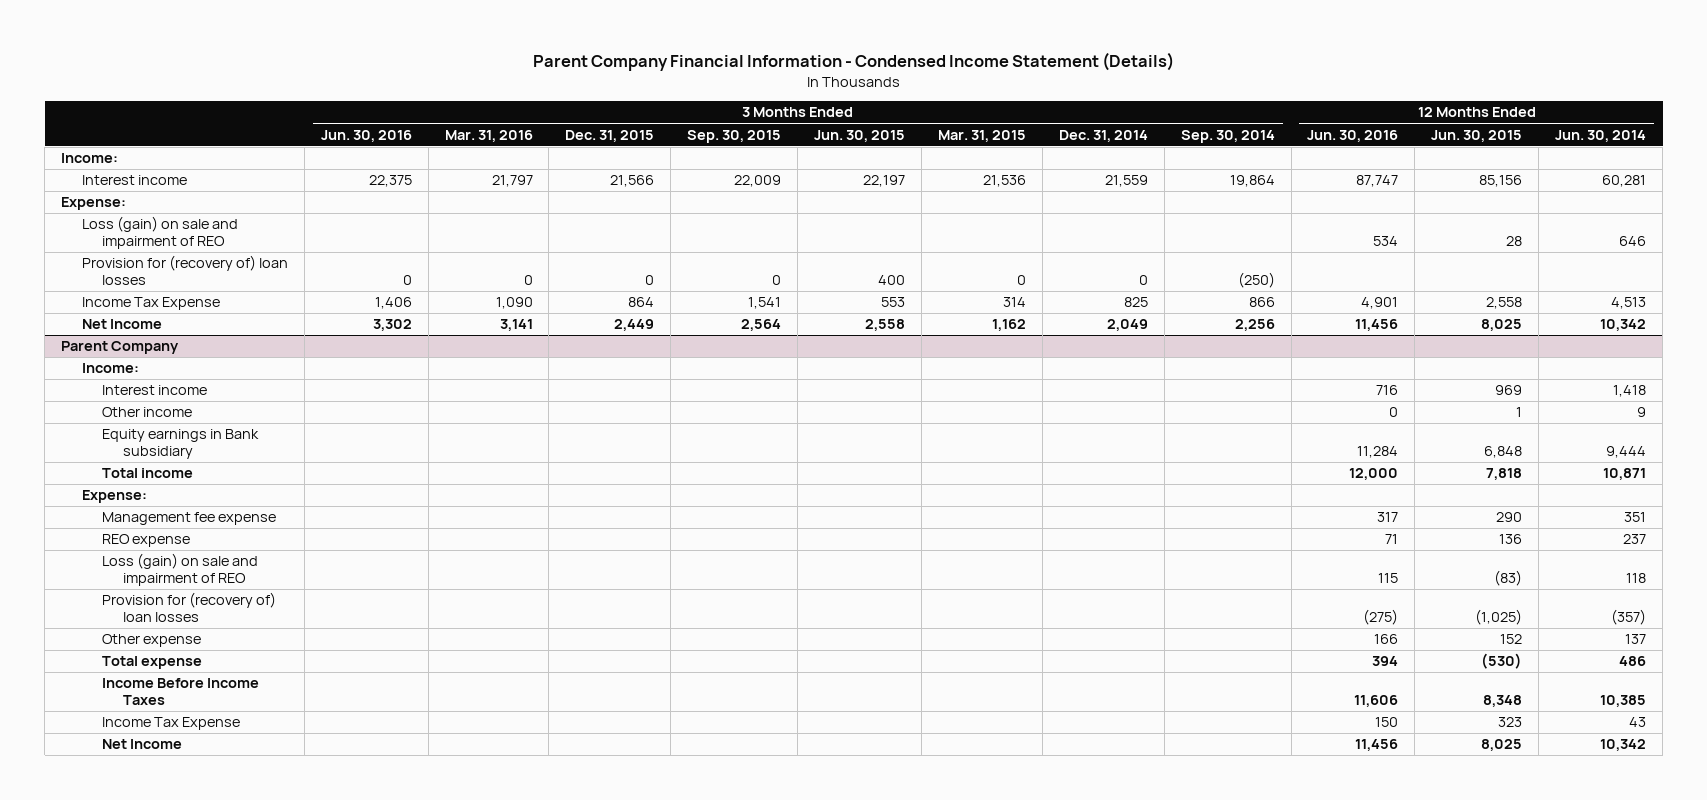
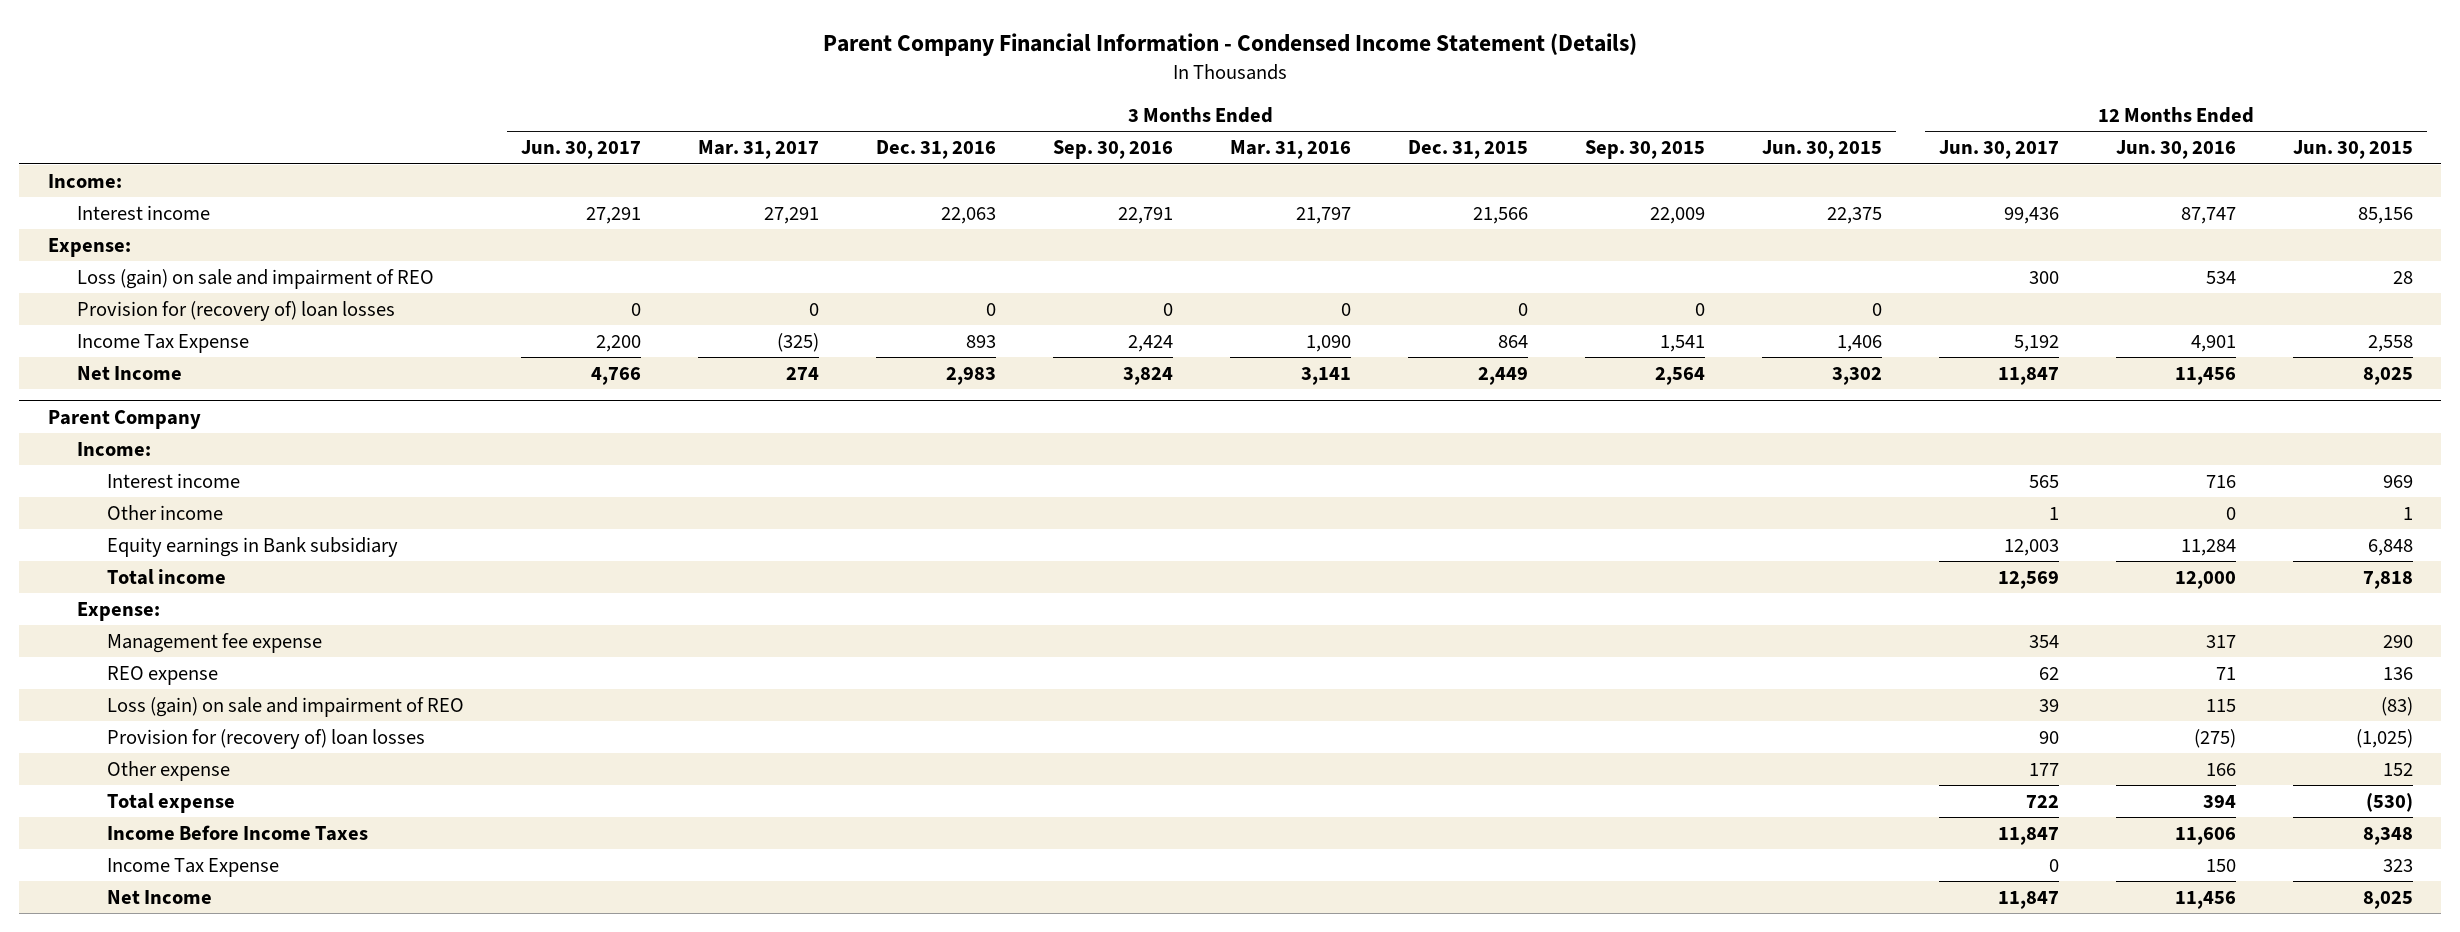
- | 3 Months Ended Jun. 30, 2016 | 3 Months Ended Mar. 31, 2016 | 3 Months Ended Dec. 31, 2015 | 3 Months Ended Sep. 30, 2015 | 3 Months Ended Jun. 30, 2015 | 3 Months Ended Mar. 31, 2015 | 3 Months Ended Dec. 31, 2014 | 3 Months Ended Sep. 30, 2014 | 12 Months Ended Jun. 30, 2016 | 12 Months Ended Jun. 30, 2015 | 12 Months Ended Jun. 30, 2014
+ | 3 Months Ended Jun. 30, 2017 | 3 Months Ended Mar. 31, 2017 | 3 Months Ended Dec. 31, 2016 | 3 Months Ended Sep. 30, 2016 | 3 Months Ended Mar. 31, 2016 | 3 Months Ended Dec. 31, 2015 | 3 Months Ended Sep. 30, 2015 | 3 Months Ended Jun. 30, 2015 | 12 Months Ended Jun. 30, 2017 | 12 Months Ended Jun. 30, 2016 | 12 Months Ended Jun. 30, 2015
- Interest income | 22,375 | 21,797 | 21,566 | 22,009 | 22,197 | 21,536 | 21,559 | 19,864 | 87,747 | 85,156 | 60,281
+ Interest income | 27,291 | 27,291 | 22,063 | 22,791 | 21,797 | 21,566 | 22,009 | 22,375 | 99,436 | 87,747 | 85,156
- Provision for (recovery of) loan losses | 0 | 0 | 0 | 0 | 400 | 0 | 0 | (250) | | |
- Income Tax Expense | 1,406 | 1,090 | 864 | 1,541 | 553 | 314 | 825 | 866 | 4,901 | 2,558 | 4,513
- Net Income | 3,302 | 3,141 | 2,449 | 2,564 | 2,558 | 1,162 | 2,049 | 2,256 | 11,456 | 8,025 | 10,342
+ Provision for (recovery of) loan losses | 0 | 0 | 0 | 0 | 0 | 0 | 0 | 0 | | |
+ Income Tax Expense | 2,200 | (325) | 893 | 2,424 | 1,090 | 864 | 1,541 | 1,406 | 5,192 | 4,901 | 2,558
+ Net Income | 4,766 | 274 | 2,983 | 3,824 | 3,141 | 2,449 | 2,564 | 3,302 | 11,847 | 11,456 | 8,025

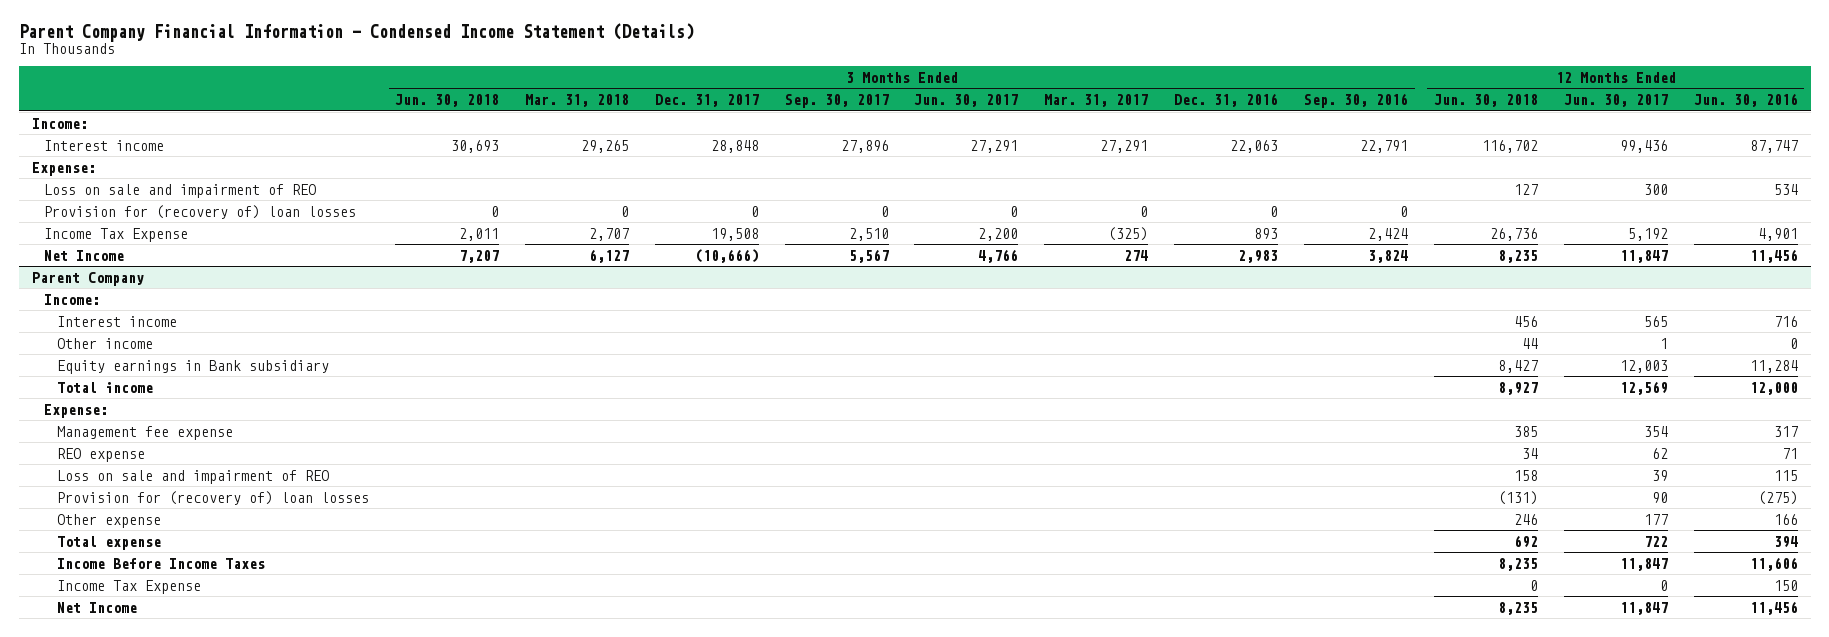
- | 3 Months Ended Jun. 30, 2017 | 3 Months Ended Mar. 31, 2017 | 3 Months Ended Dec. 31, 2016 | 3 Months Ended Sep. 30, 2016 | 3 Months Ended Mar. 31, 2016 | 3 Months Ended Dec. 31, 2015 | 3 Months Ended Sep. 30, 2015 | 3 Months Ended Jun. 30, 2015 | 12 Months Ended Jun. 30, 2017 | 12 Months Ended Jun. 30, 2016 | 12 Months Ended Jun. 30, 2015
+ | 3 Months Ended Jun. 30, 2018 | 3 Months Ended Mar. 31, 2018 | 3 Months Ended Dec. 31, 2017 | 3 Months Ended Sep. 30, 2017 | 3 Months Ended Jun. 30, 2017 | 3 Months Ended Mar. 31, 2017 | 3 Months Ended Dec. 31, 2016 | 3 Months Ended Sep. 30, 2016 | 12 Months Ended Jun. 30, 2018 | 12 Months Ended Jun. 30, 2017 | 12 Months Ended Jun. 30, 2016
- Loss (gain) on sale and impairment of REO | | | | | | | | | 300 | 534 | 28
+ Loss on sale and impairment of REO | | | | | | | | | 127 | 300 | 534
@ Parent Company
- Loss (gain) on sale and impairment of REO | | | | | | | | | 39 | 115 | (83)
+ Loss on sale and impairment of REO | | | | | | | | | 158 | 39 | 115

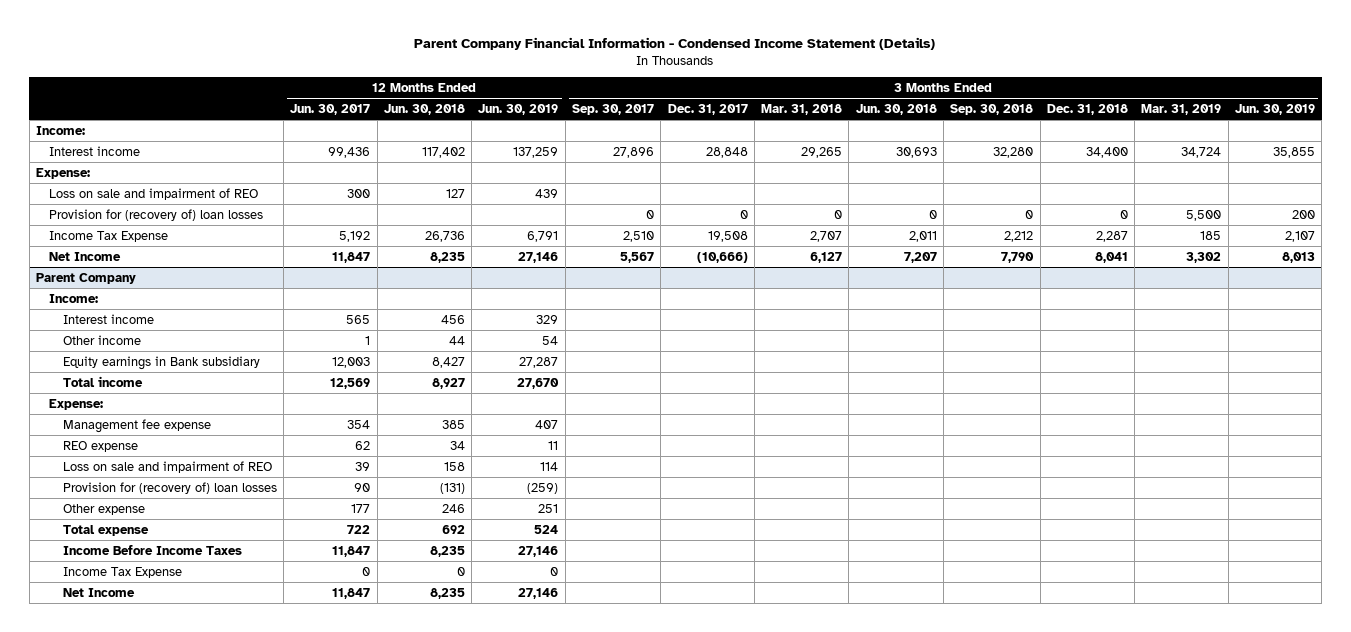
- | 3 Months Ended Jun. 30, 2018 | 3 Months Ended Mar. 31, 2018 | 3 Months Ended Dec. 31, 2017 | 3 Months Ended Sep. 30, 2017 | 3 Months Ended Jun. 30, 2017 | 3 Months Ended Mar. 31, 2017 | 3 Months Ended Dec. 31, 2016 | 3 Months Ended Sep. 30, 2016 | 12 Months Ended Jun. 30, 2018 | 12 Months Ended Jun. 30, 2017 | 12 Months Ended Jun. 30, 2016
+ | 12 Months Ended Jun. 30, 2017 | 12 Months Ended Jun. 30, 2018 | 12 Months Ended Jun. 30, 2019 | 3 Months Ended Sep. 30, 2017 | 3 Months Ended Dec. 31, 2017 | 3 Months Ended Mar. 31, 2018 | 3 Months Ended Jun. 30, 2018 | 3 Months Ended Sep. 30, 2018 | 3 Months Ended Dec. 31, 2018 | 3 Months Ended Mar. 31, 2019 | 3 Months Ended Jun. 30, 2019
- Interest income | 30,693 | 29,265 | 28,848 | 27,896 | 27,291 | 27,291 | 22,063 | 22,791 | 116,702 | 99,436 | 87,747
+ Interest income | 99,436 | 117,402 | 137,259 | 27,896 | 28,848 | 29,265 | 30,693 | 32,280 | 34,400 | 34,724 | 35,855

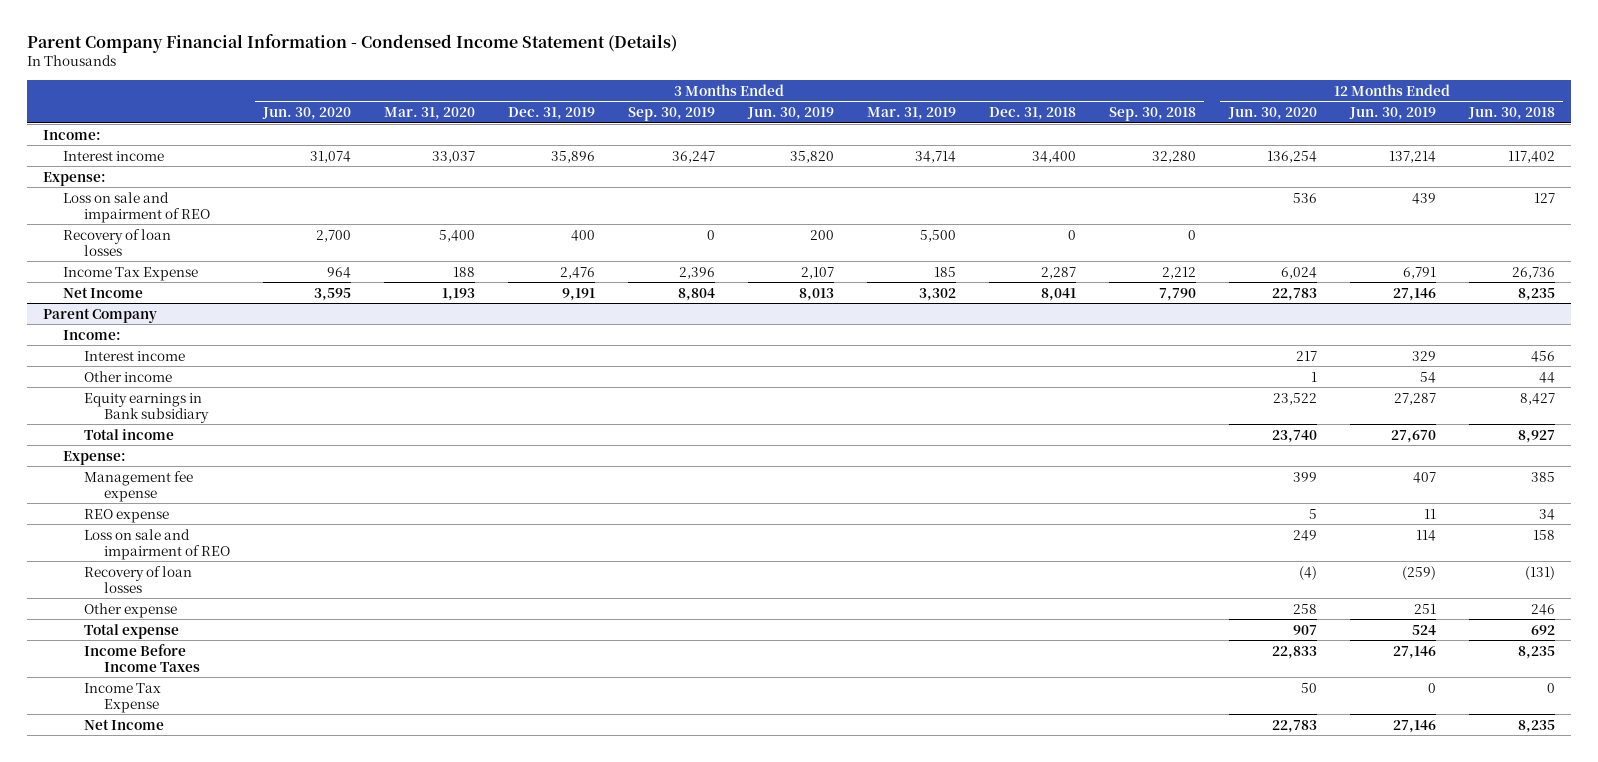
- | 12 Months Ended Jun. 30, 2017 | 12 Months Ended Jun. 30, 2018 | 12 Months Ended Jun. 30, 2019 | 3 Months Ended Sep. 30, 2017 | 3 Months Ended Dec. 31, 2017 | 3 Months Ended Mar. 31, 2018 | 3 Months Ended Jun. 30, 2018 | 3 Months Ended Sep. 30, 2018 | 3 Months Ended Dec. 31, 2018 | 3 Months Ended Mar. 31, 2019 | 3 Months Ended Jun. 30, 2019
+ | 3 Months Ended Jun. 30, 2020 | 3 Months Ended Mar. 31, 2020 | 3 Months Ended Dec. 31, 2019 | 3 Months Ended Sep. 30, 2019 | 3 Months Ended Jun. 30, 2019 | 3 Months Ended Mar. 31, 2019 | 3 Months Ended Dec. 31, 2018 | 3 Months Ended Sep. 30, 2018 | 12 Months Ended Jun. 30, 2020 | 12 Months Ended Jun. 30, 2019 | 12 Months Ended Jun. 30, 2018
- Interest income | 99,436 | 117,402 | 137,259 | 27,896 | 28,848 | 29,265 | 30,693 | 32,280 | 34,400 | 34,724 | 35,855
+ Interest income | 31,074 | 33,037 | 35,896 | 36,247 | 35,820 | 34,714 | 34,400 | 32,280 | 136,254 | 137,214 | 117,402
- Provision for (recovery of) loan losses | | | | 0 | 0 | 0 | 0 | 0 | 0 | 5,500 | 200
+ Recovery of loan losses | 2,700 | 5,400 | 400 | 0 | 200 | 5,500 | 0 | 0 | | |
@ Parent Company
- Provision for (recovery of) loan losses | 90 | (131) | (259) | | | | | | | |
+ Recovery of loan losses | | | | | | | | | (4) | (259) | (131)

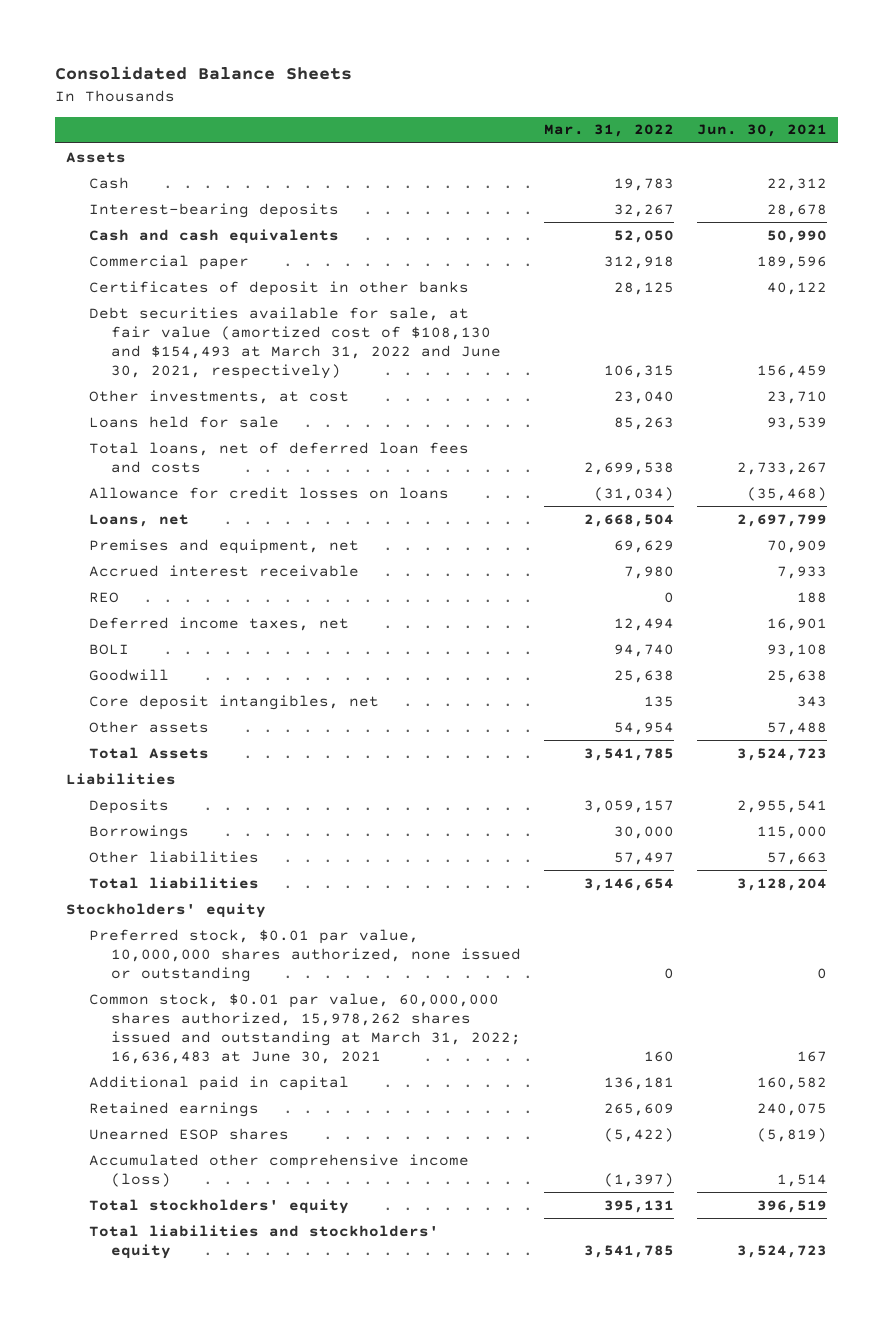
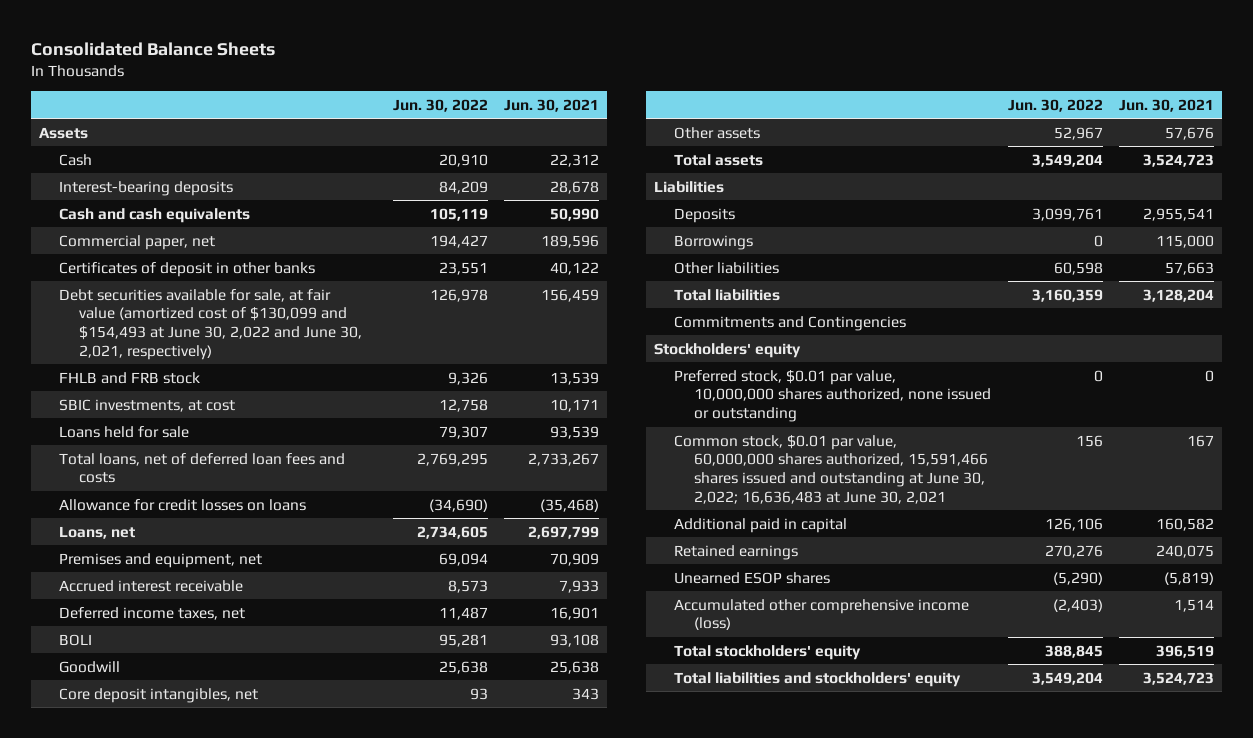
- | Mar. 31, 2022 | Jun. 30, 2021
+ | Jun. 30, 2022 | Jun. 30, 2021
- Commercial paper | 312,918 | 189,596
+ Commercial paper, net | 194,427 | 189,596
- Debt securities available for sale, at fair value (amortized cost of $108,130 and $154,493 at March 31, 2022 and June 30, 2021, respectively) | 106,315 | 156,459
- Other investments, at cost | 23,040 | 23,710
+ Debt securities available for sale, at fair value (amortized cost of $130,099 and $154,493 at June 30, 2,022 and June 30, 2,021, respectively) | 126,978 | 156,459
+ FHLB and FRB stock | 9,326 | 13,539
+ SBIC investments, at cost | 12,758 | 10,171
- REO | 0 | 188
- Other assets | 54,954 | 57,488
- Total Assets | 3,541,785 | 3,524,723
+ Other assets | 52,967 | 57,676
+ Total assets | 3,549,204 | 3,524,723
+ Commitments and Contingencies
- Common stock, $0.01 par value, 60,000,000 shares authorized, 15,978,262 shares issued and outstanding at March 31, 2022; 16,636,483 at June 30, 2021 | 160 | 167
+ Common stock, $0.01 par value, 60,000,000 shares authorized, 15,591,466 shares issued and outstanding at June 30, 2,022; 16,636,483 at June 30, 2,021 | 156 | 167

